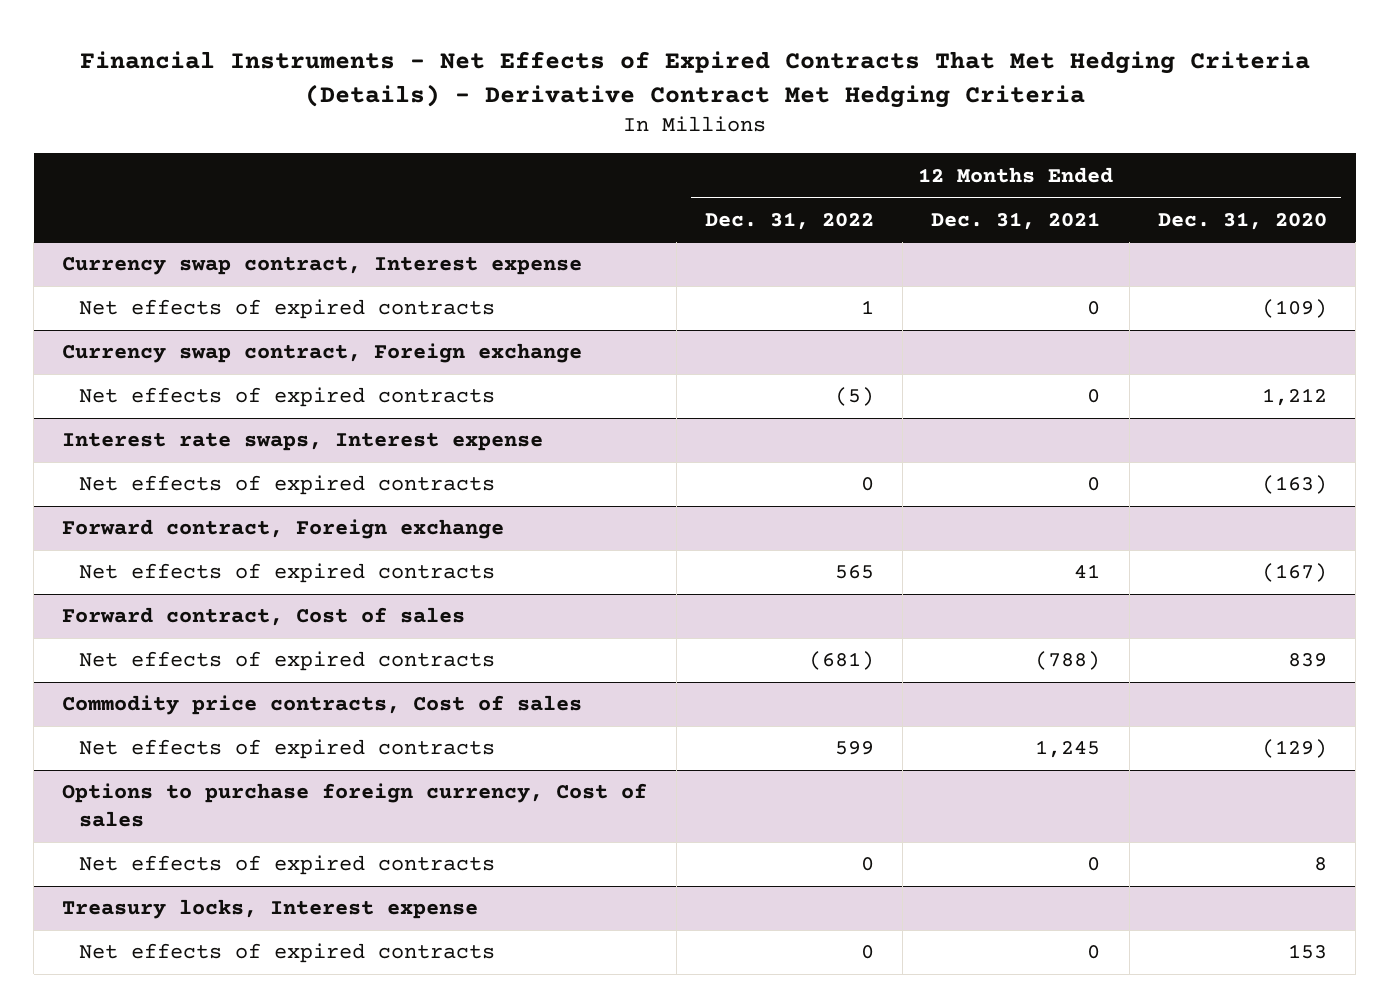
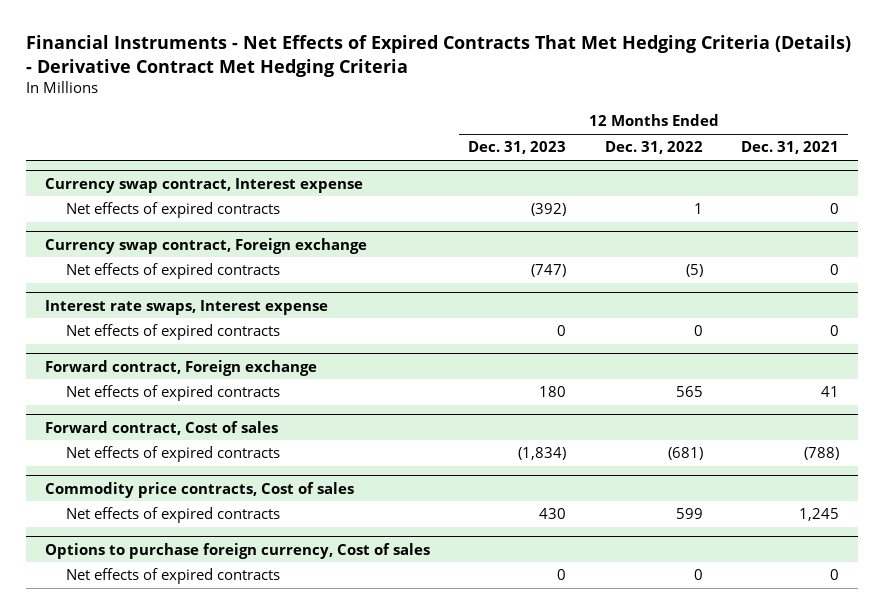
- | 12 Months Ended Dec. 31, 2022 | 12 Months Ended Dec. 31, 2021 | 12 Months Ended Dec. 31, 2020
+ | 12 Months Ended Dec. 31, 2023 | 12 Months Ended Dec. 31, 2022 | 12 Months Ended Dec. 31, 2021
- Treasury locks, Interest expense
- Net effects of expired contracts | 0 | 0 | 153

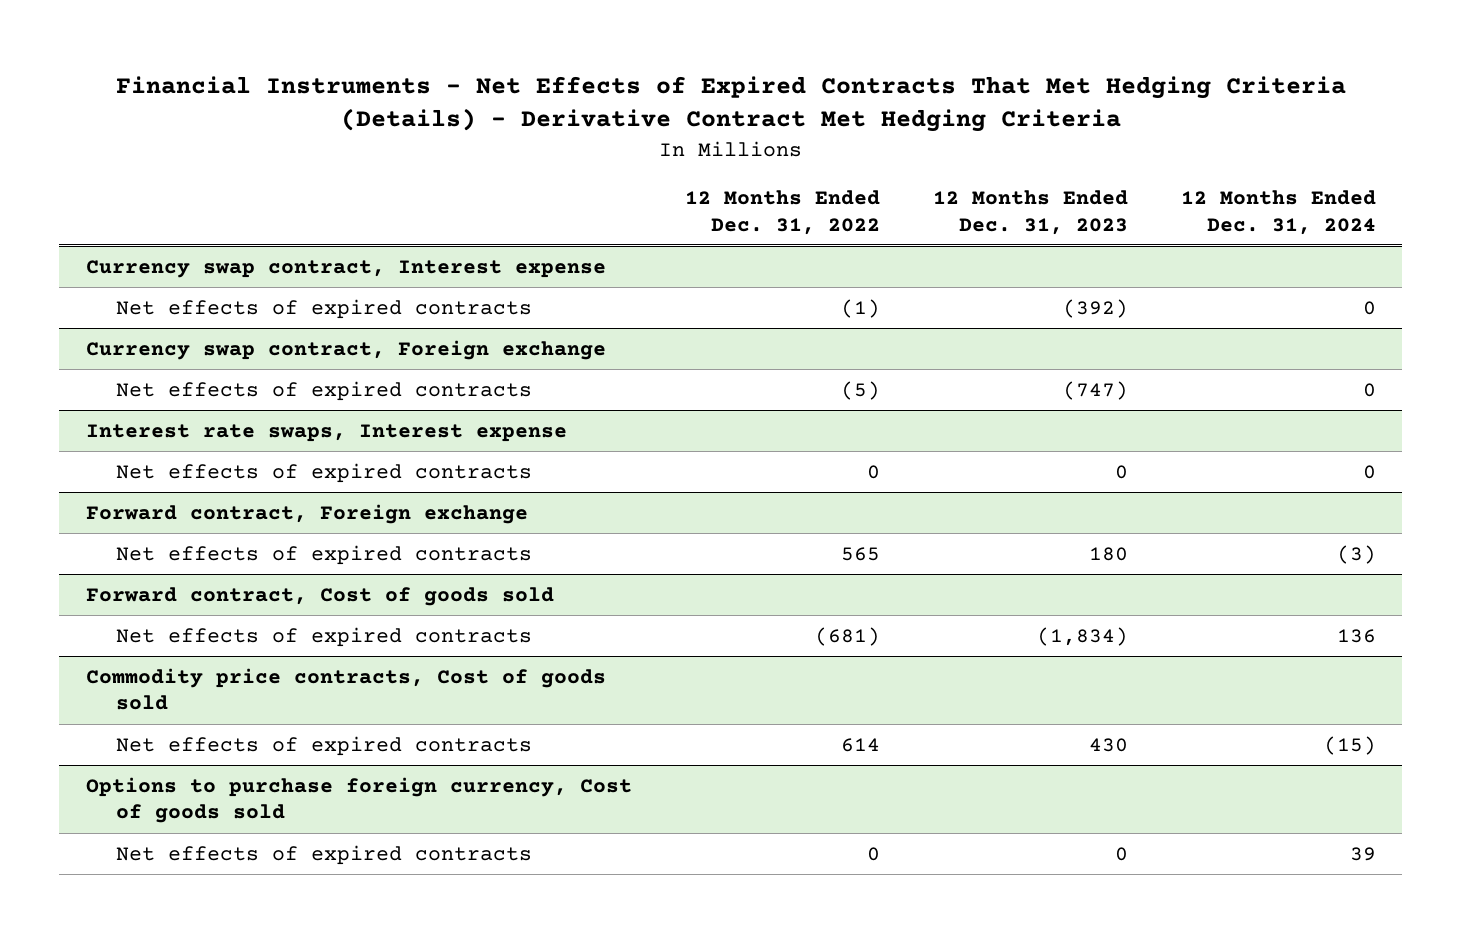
- | 12 Months Ended Dec. 31, 2023 | 12 Months Ended Dec. 31, 2022 | 12 Months Ended Dec. 31, 2021
+ | 12 Months Ended Dec. 31, 2022 | 12 Months Ended Dec. 31, 2023 | 12 Months Ended Dec. 31, 2024
@ Currency swap contract, Interest expense
- Net effects of expired contracts | (392) | 1 | 0
+ Net effects of expired contracts | (1) | (392) | 0
- Forward contract, Cost of sales
+ Forward contract, Cost of goods sold
- Commodity price contracts, Cost of sales
- Net effects of expired contracts | 430 | 599 | 1,245
- Options to purchase foreign currency, Cost of sales
+ Commodity price contracts, Cost of goods sold
+ Net effects of expired contracts | 614 | 430 | (15)
+ Options to purchase foreign currency, Cost of goods sold

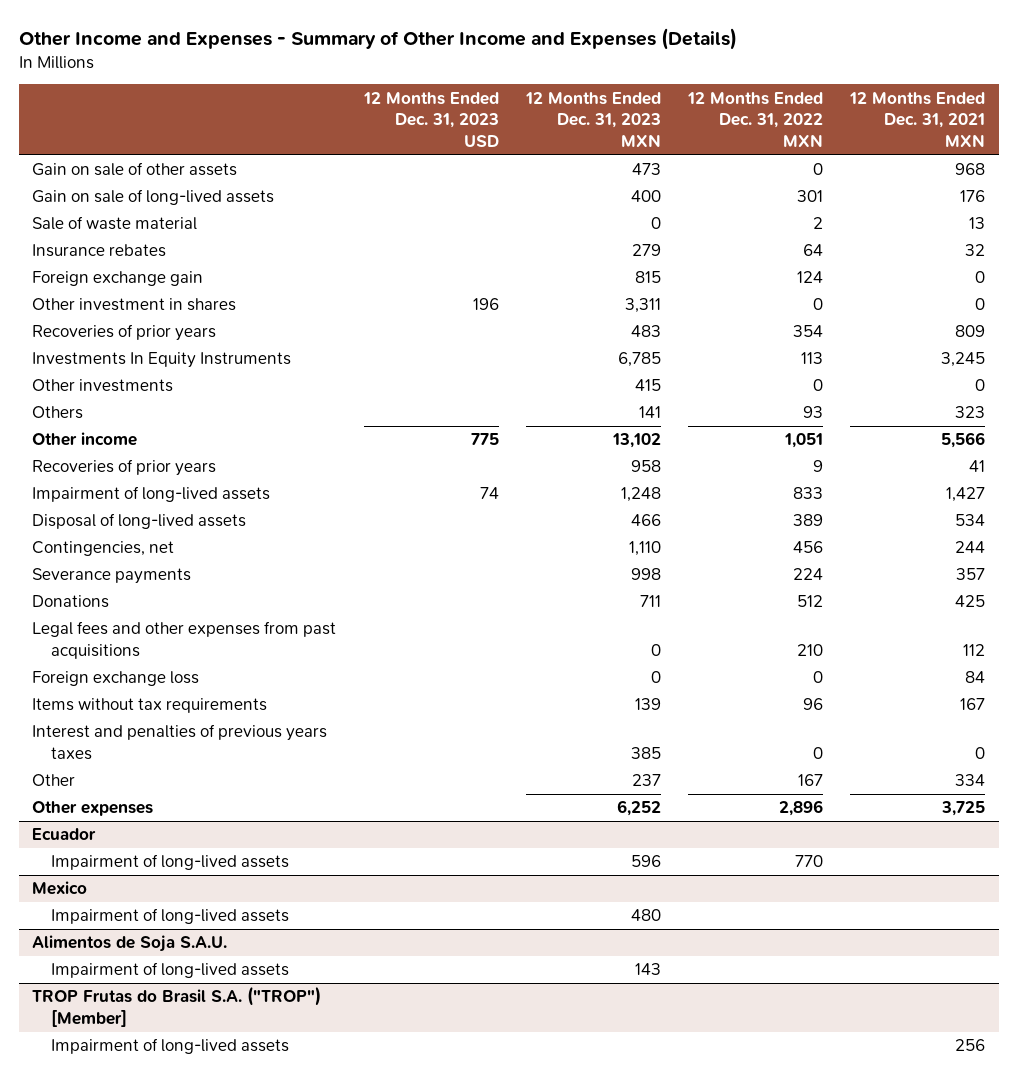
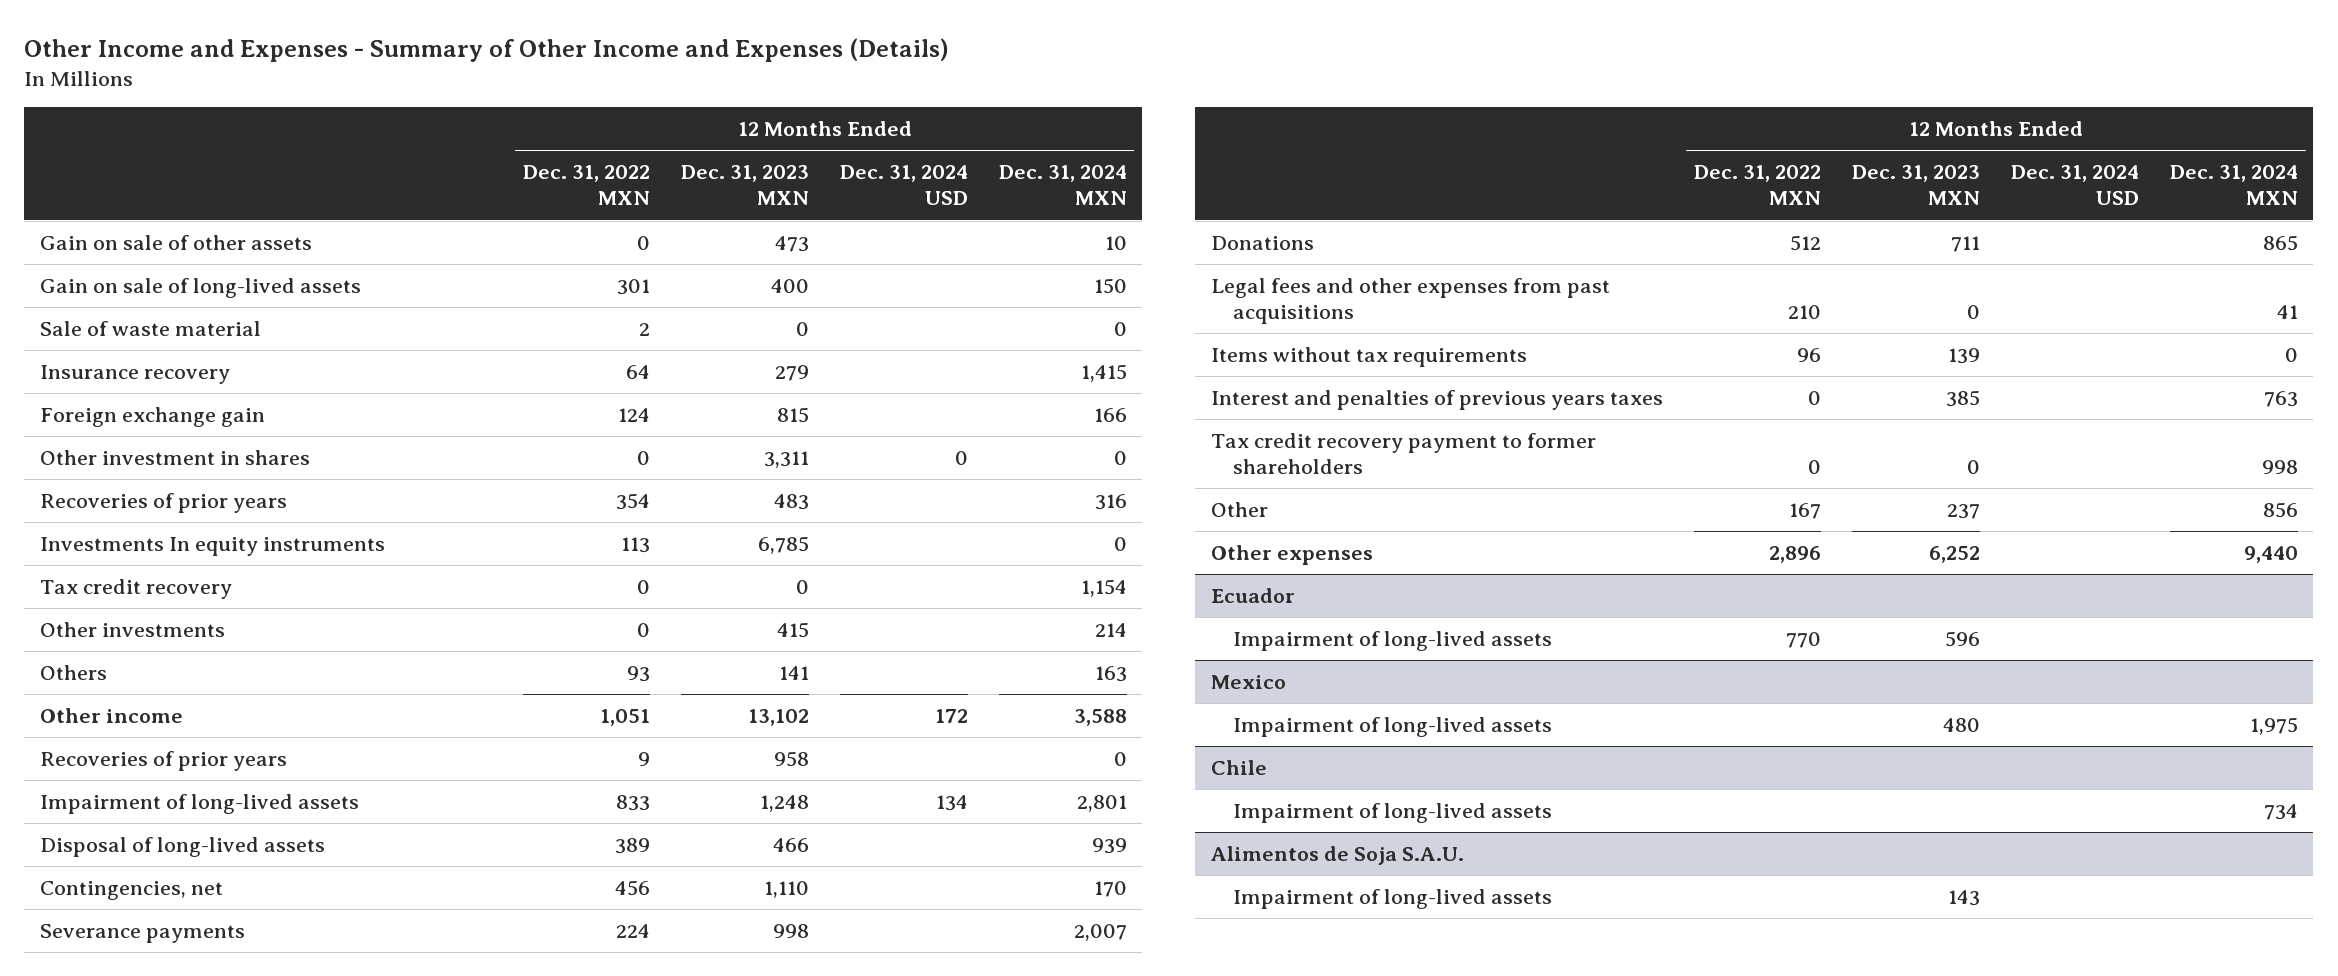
- | 12 Months Ended Dec. 31, 2023 USD | 12 Months Ended Dec. 31, 2023 MXN | 12 Months Ended Dec. 31, 2022 MXN | 12 Months Ended Dec. 31, 2021 MXN
+ | 12 Months Ended Dec. 31, 2022 MXN | 12 Months Ended Dec. 31, 2023 MXN | 12 Months Ended Dec. 31, 2024 USD | 12 Months Ended Dec. 31, 2024 MXN
- Insurance rebates | | 279 | 64 | 32
+ Insurance recovery | 64 | 279 | | 1,415
- Investments In Equity Instruments | | 6,785 | 113 | 3,245
+ Investments In equity instruments | 113 | 6,785 | | 0
+ Tax credit recovery | 0 | 0 | | 1,154
- Foreign exchange loss | | 0 | 0 | 84
+ Tax credit recovery payment to former shareholders | 0 | 0 | | 998
+ Chile
+ Impairment of long-lived assets | | | | 734
- TROP Frutas do Brasil S.A. ("TROP") [Member]
- Impairment of long-lived assets | | | | 256

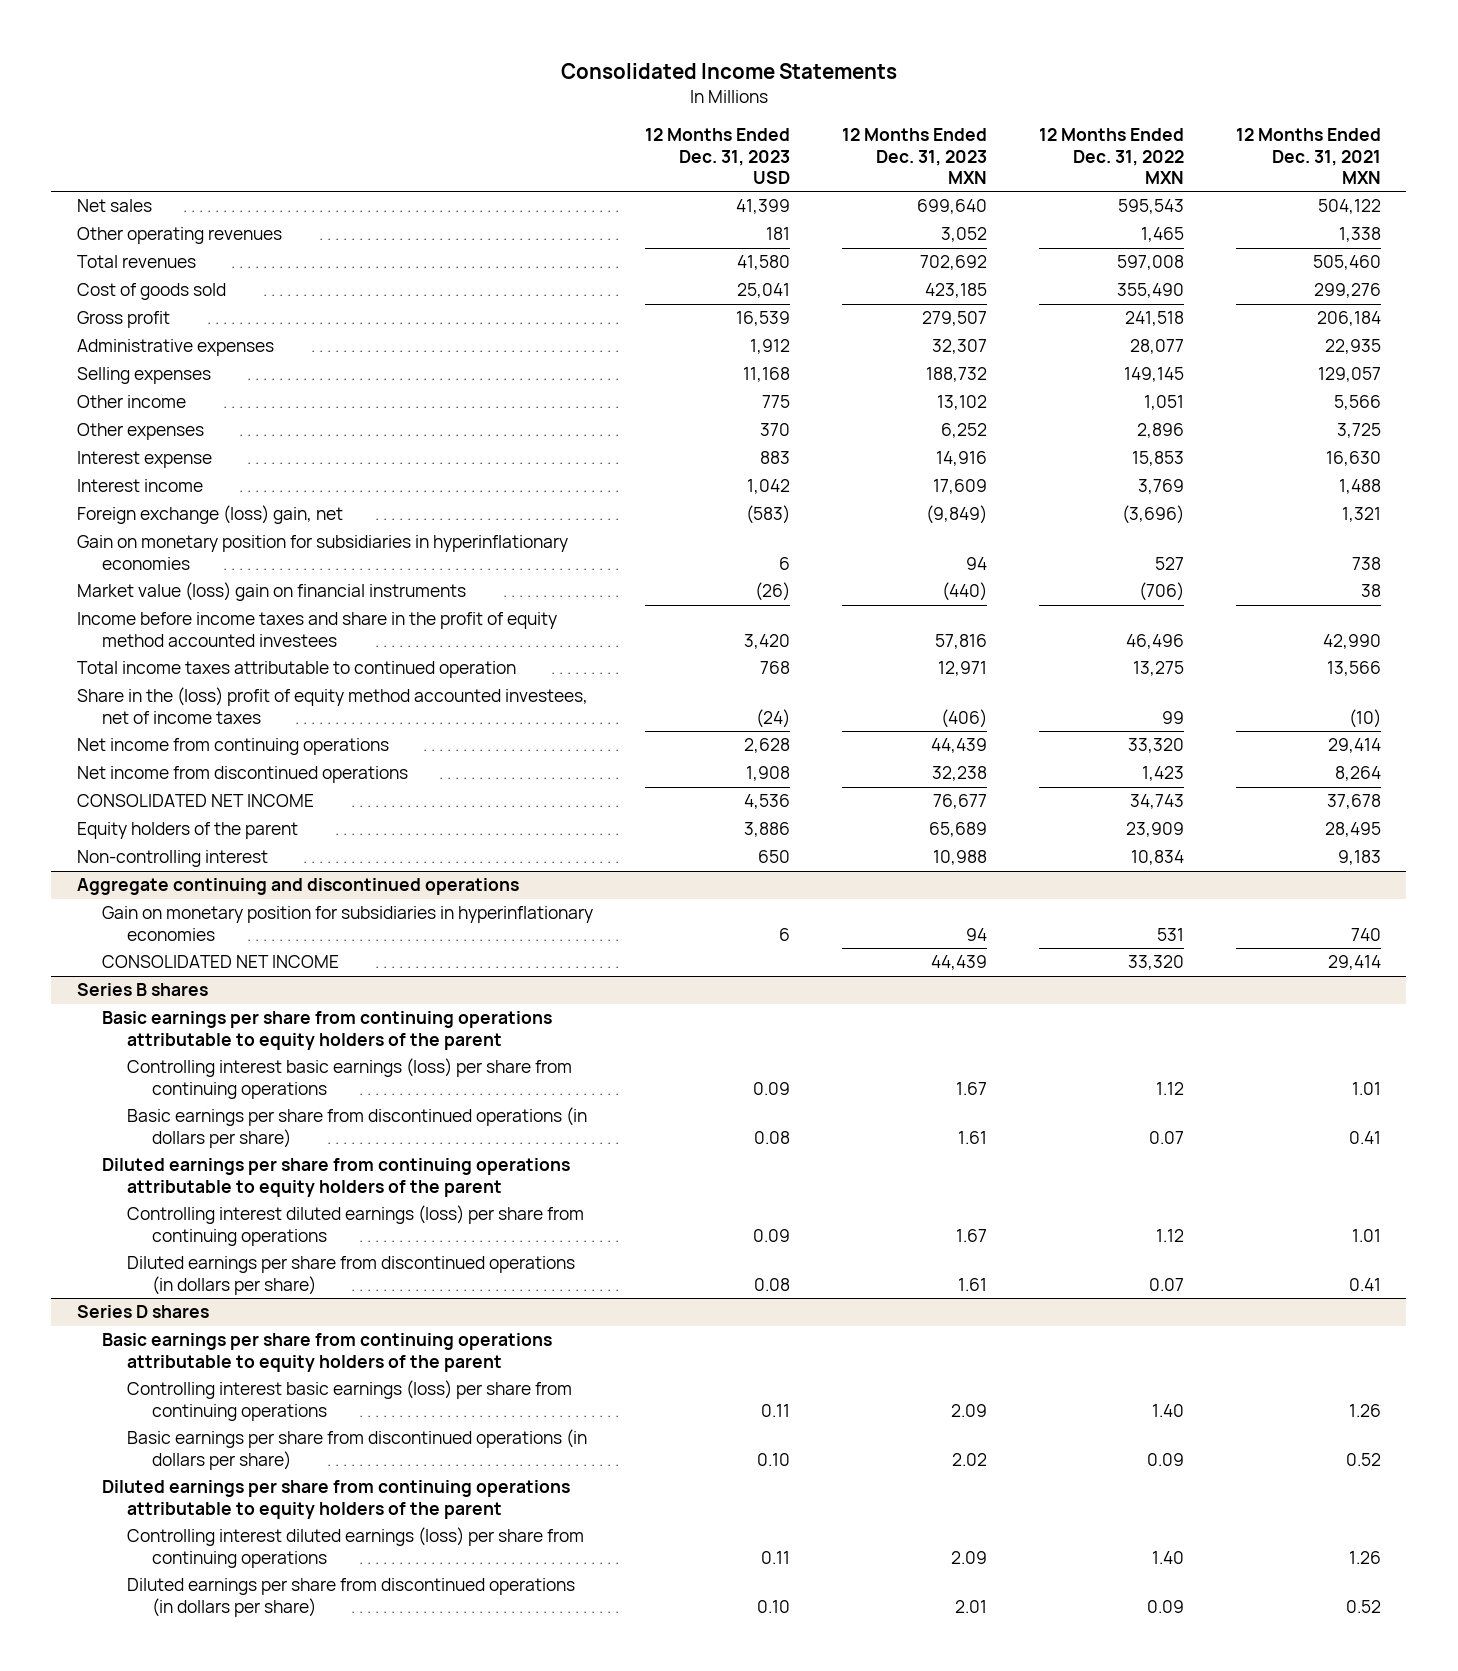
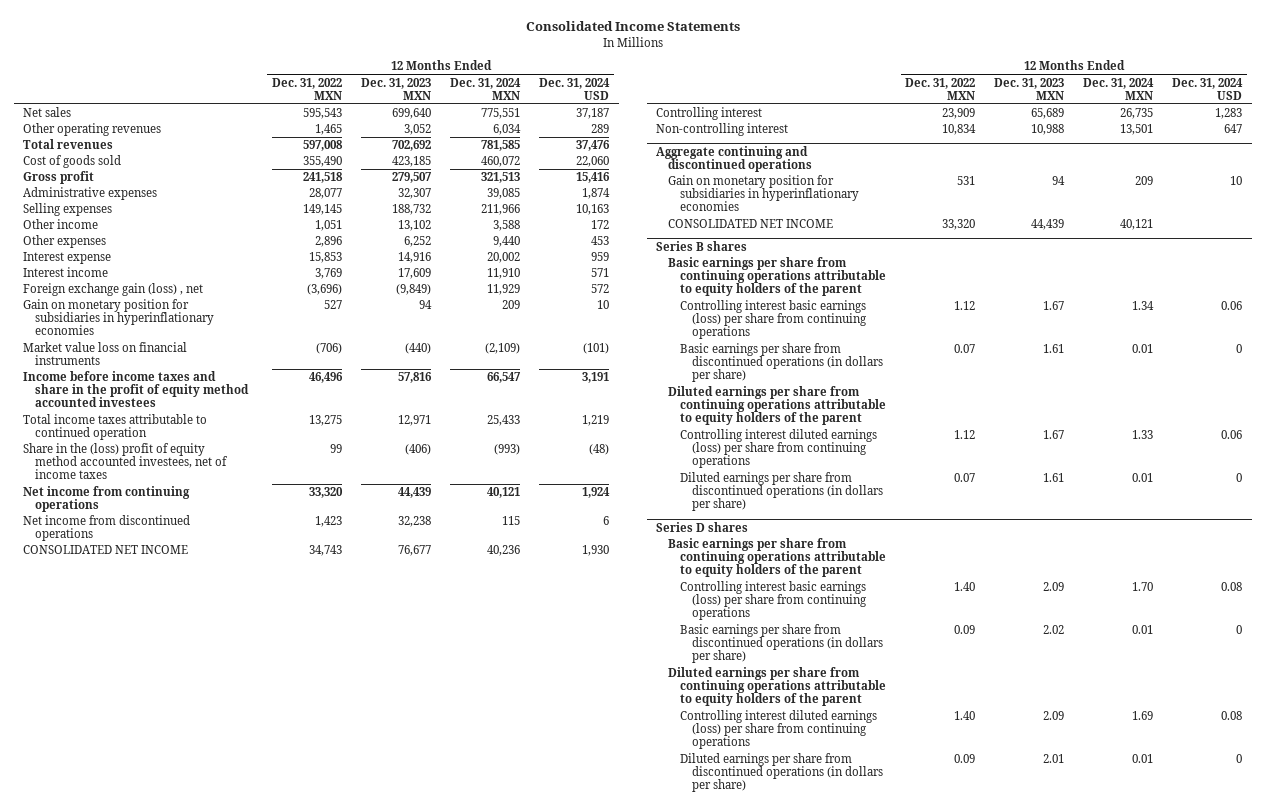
- | 12 Months Ended Dec. 31, 2023 USD | 12 Months Ended Dec. 31, 2023 MXN | 12 Months Ended Dec. 31, 2022 MXN | 12 Months Ended Dec. 31, 2021 MXN
+ | 12 Months Ended Dec. 31, 2022 MXN | 12 Months Ended Dec. 31, 2023 MXN | 12 Months Ended Dec. 31, 2024 MXN | 12 Months Ended Dec. 31, 2024 USD
- Foreign exchange (loss) gain, net | (583) | (9,849) | (3,696) | 1,321
+ Foreign exchange gain (loss) , net | (3,696) | (9,849) | 11,929 | 572
- Market value (loss) gain on financial instruments | (26) | (440) | (706) | 38
+ Market value loss on financial instruments | (706) | (440) | (2,109) | (101)
- Equity holders of the parent | 3,886 | 65,689 | 23,909 | 28,495
+ Controlling interest | 23,909 | 65,689 | 26,735 | 1,283

